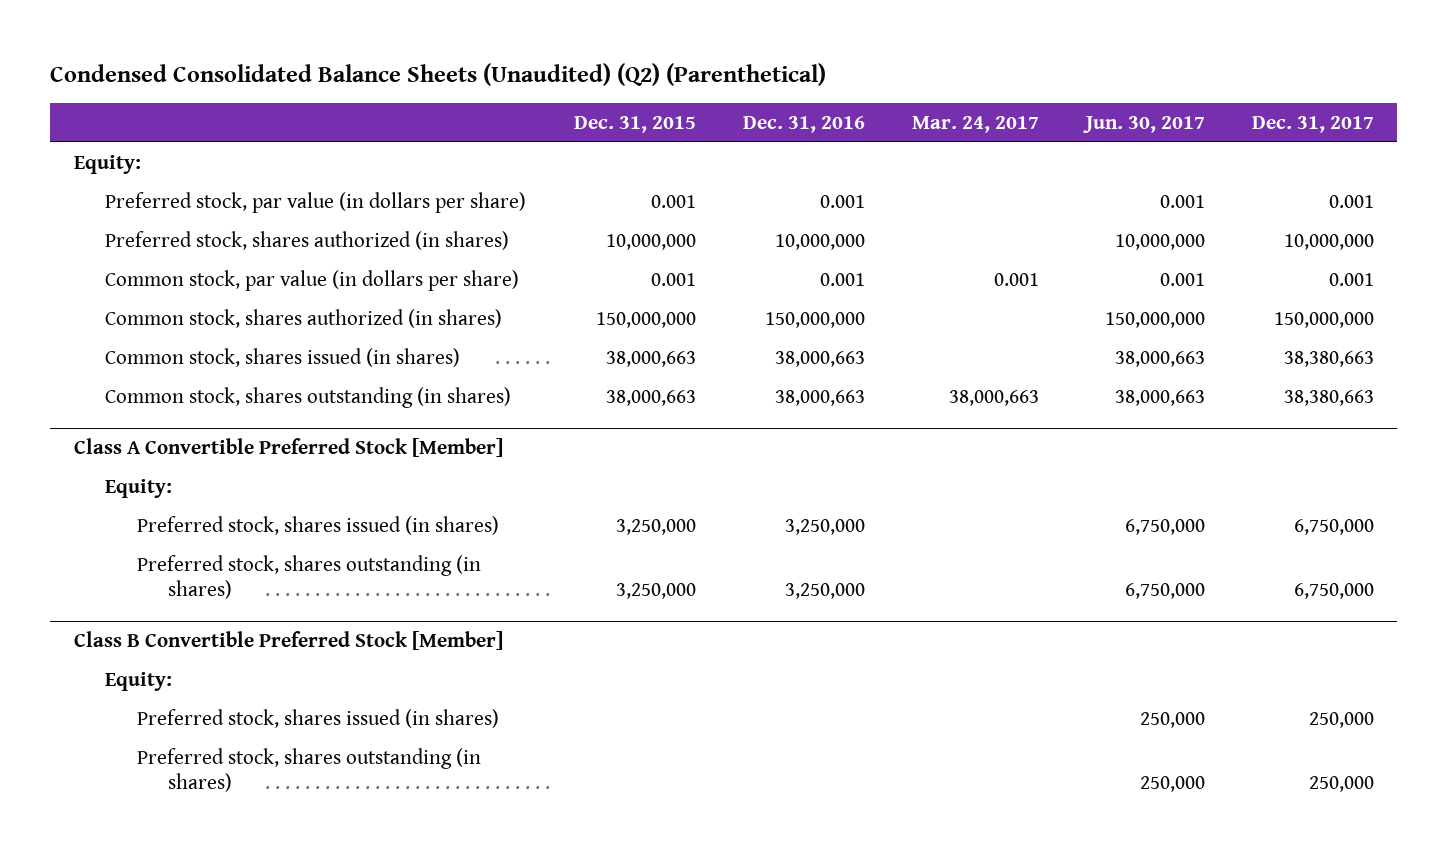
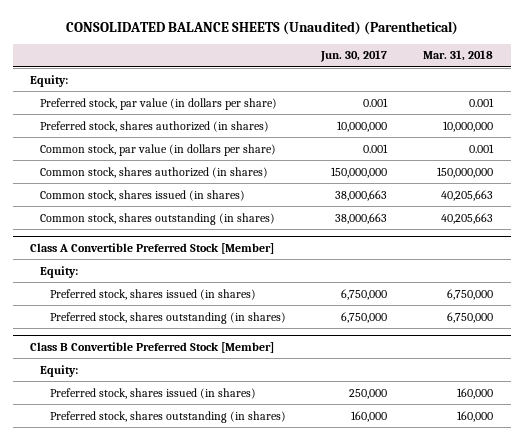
- Condensed Consolidated Balance Sheets (Unaudited) (Q2) (Parenthetical)
+ CONSOLIDATED BALANCE SHEETS (Unaudited) (Parenthetical)
- | Dec. 31, 2015 | Dec. 31, 2016 | Mar. 24, 2017 | Jun. 30, 2017 | Dec. 31, 2017
+ | Jun. 30, 2017 | Mar. 31, 2018
@ Class B Convertible Preferred Stock [Member]
- Preferred stock, shares outstanding (in shares) | | | | 250,000 | 250,000
+ Preferred stock, shares outstanding (in shares) | 160,000 | 160,000

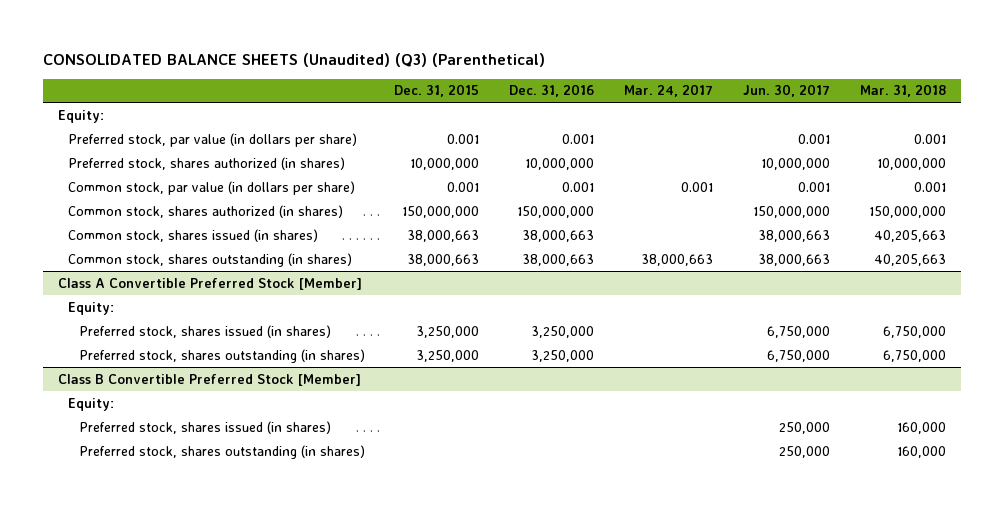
- CONSOLIDATED BALANCE SHEETS (Unaudited) (Parenthetical)
+ CONSOLIDATED BALANCE SHEETS (Unaudited) (Q3) (Parenthetical)
- | Jun. 30, 2017 | Mar. 31, 2018
+ | Dec. 31, 2015 | Dec. 31, 2016 | Mar. 24, 2017 | Jun. 30, 2017 | Mar. 31, 2018
@ Class B Convertible Preferred Stock [Member]
- Preferred stock, shares outstanding (in shares) | 160,000 | 160,000
+ Preferred stock, shares outstanding (in shares) | | | | 250,000 | 160,000

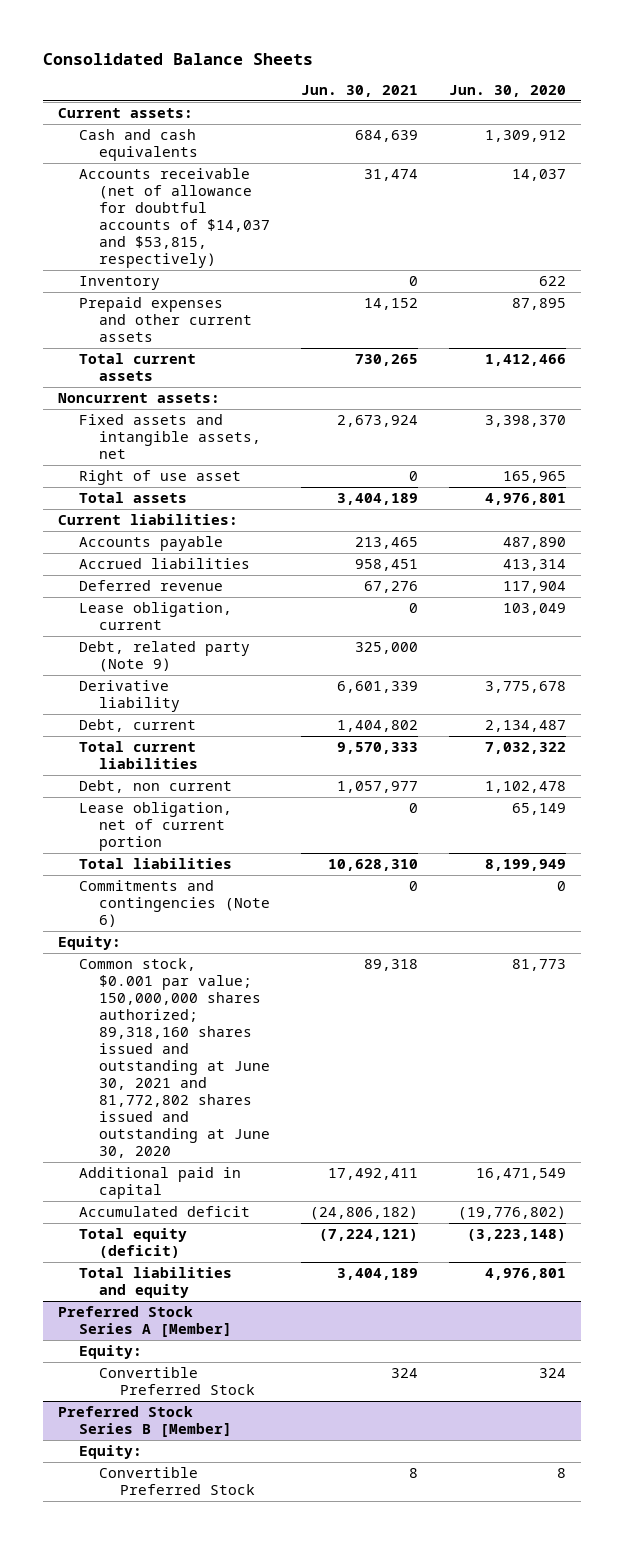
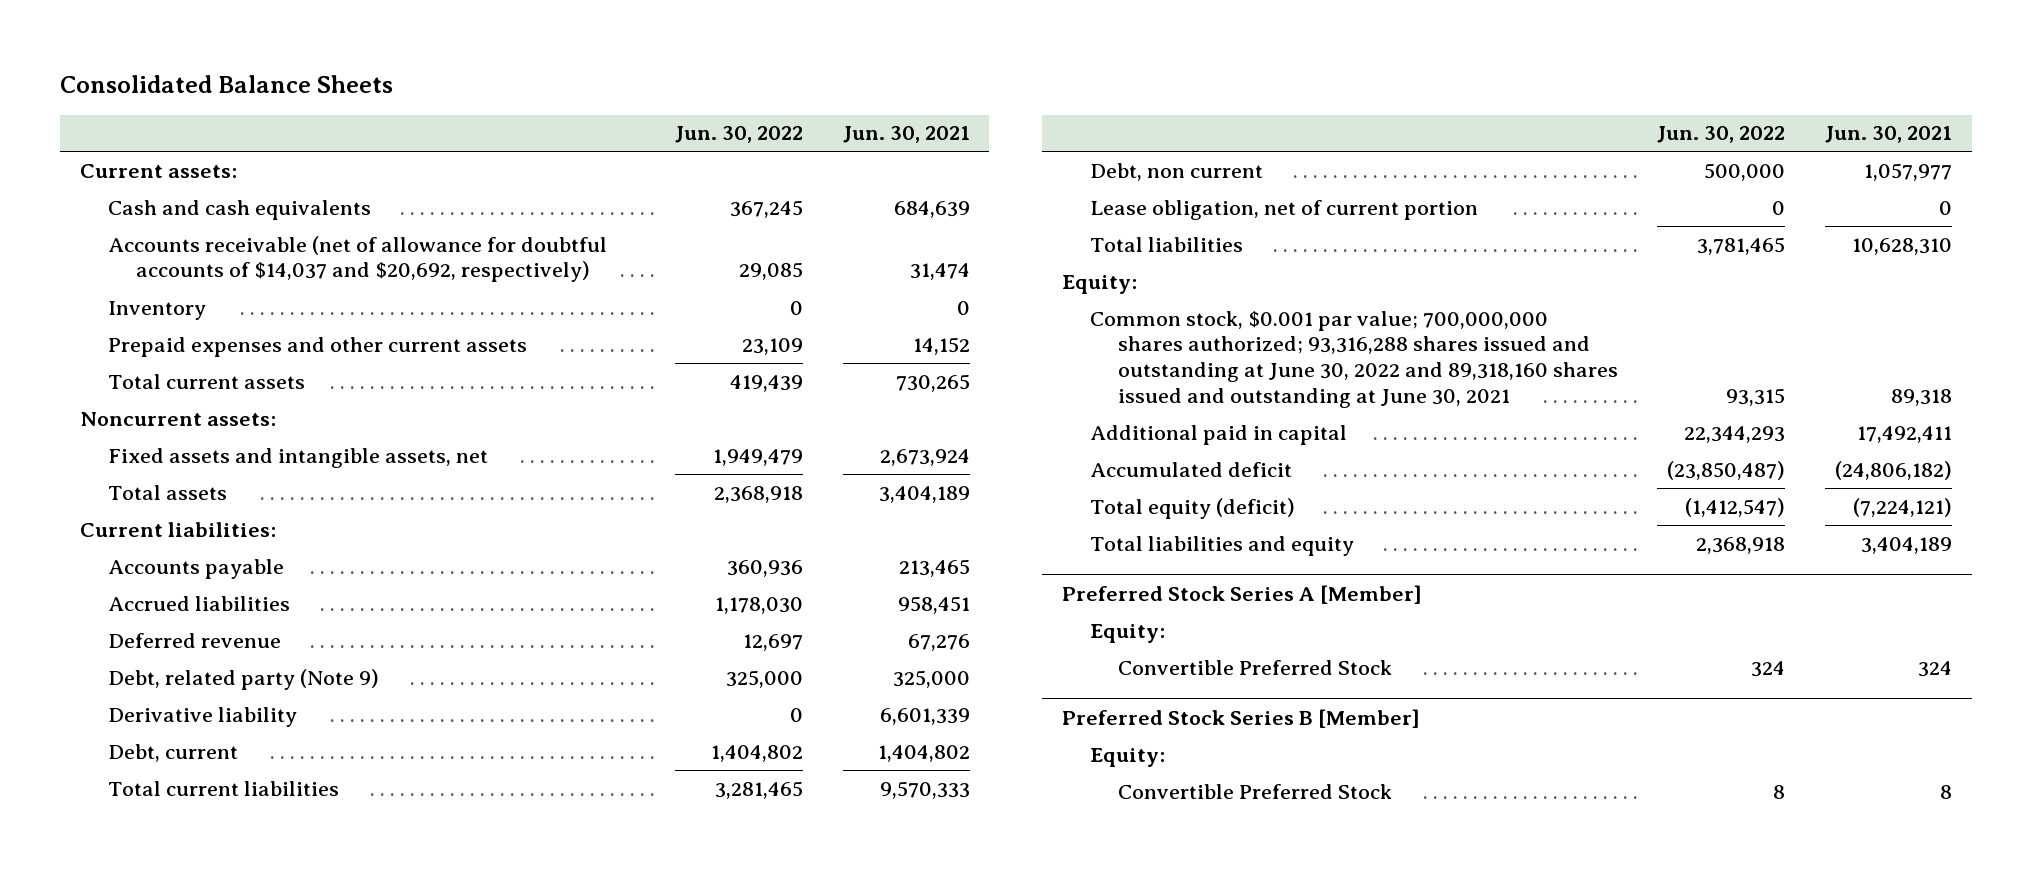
- | Jun. 30, 2021 | Jun. 30, 2020
+ | Jun. 30, 2022 | Jun. 30, 2021
- Accounts receivable (net of allowance for doubtful accounts of $14,037 and $53,815, respectively) | 31,474 | 14,037
+ Accounts receivable (net of allowance for doubtful accounts of $14,037 and $20,692, respectively) | 29,085 | 31,474
- Right of use asset | 0 | 165,965
- Lease obligation, current | 0 | 103,049
- Commitments and contingencies (Note 6) | 0 | 0
- Common stock, $0.001 par value; 150,000,000 shares authorized; 89,318,160 shares issued and outstanding at June 30, 2021 and 81,772,802 shares issued and outstanding at June 30, 2020 | 89,318 | 81,773
+ Common stock, $0.001 par value; 700,000,000 shares authorized; 93,316,288 shares issued and outstanding at June 30, 2022 and 89,318,160 shares issued and outstanding at June 30, 2021 | 93,315 | 89,318

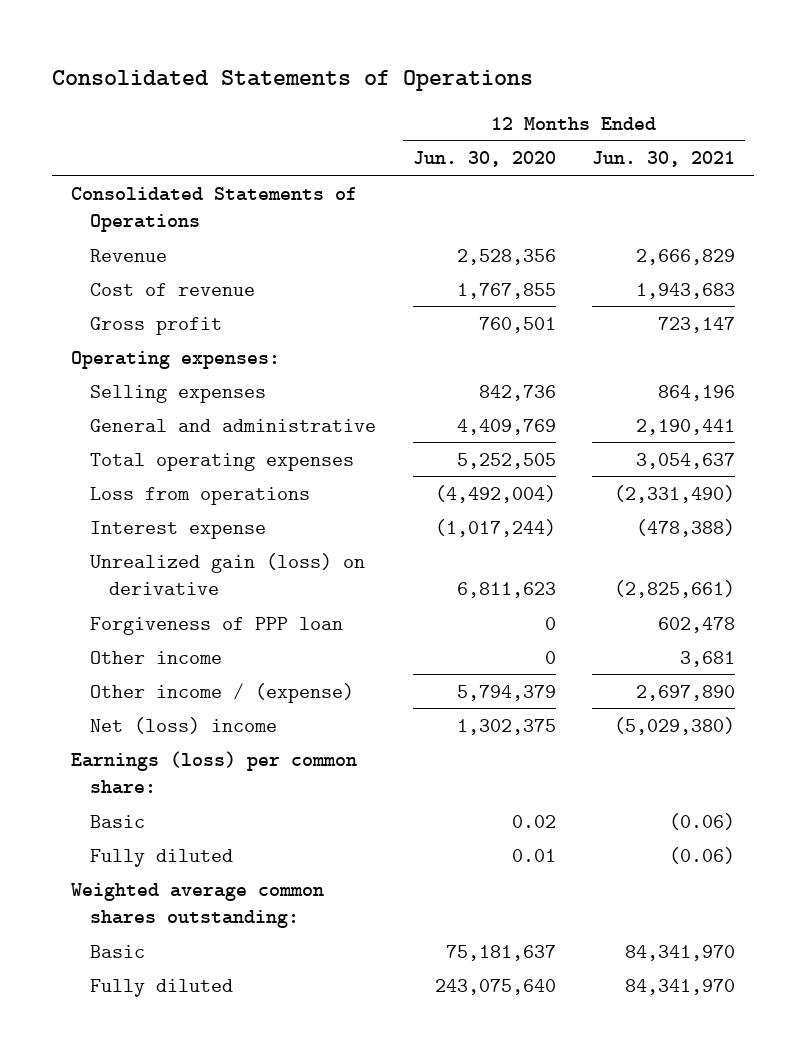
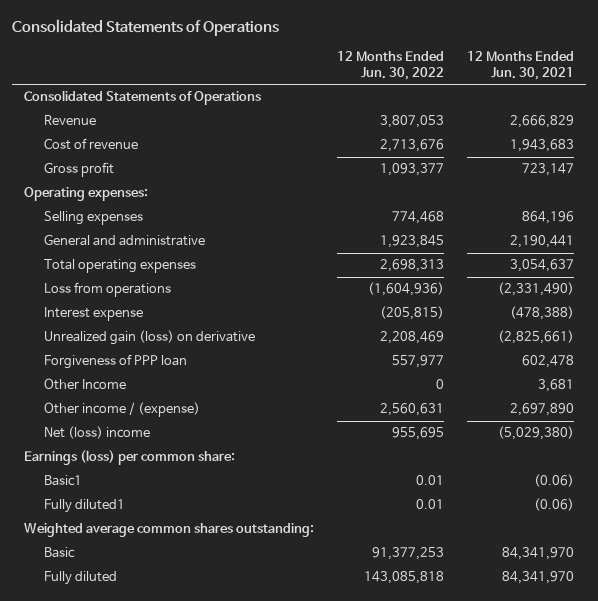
- | 12 Months Ended Jun. 30, 2020 | 12 Months Ended Jun. 30, 2021
+ | 12 Months Ended Jun. 30, 2022 | 12 Months Ended Jun. 30, 2021
- Other income | 0 | 3,681
+ Other Income | 0 | 3,681
- Basic | 0.02 | (0.06)
- Fully diluted | 0.01 | (0.06)
+ Basic1 | 0.01 | (0.06)
+ Fully diluted1 | 0.01 | (0.06)

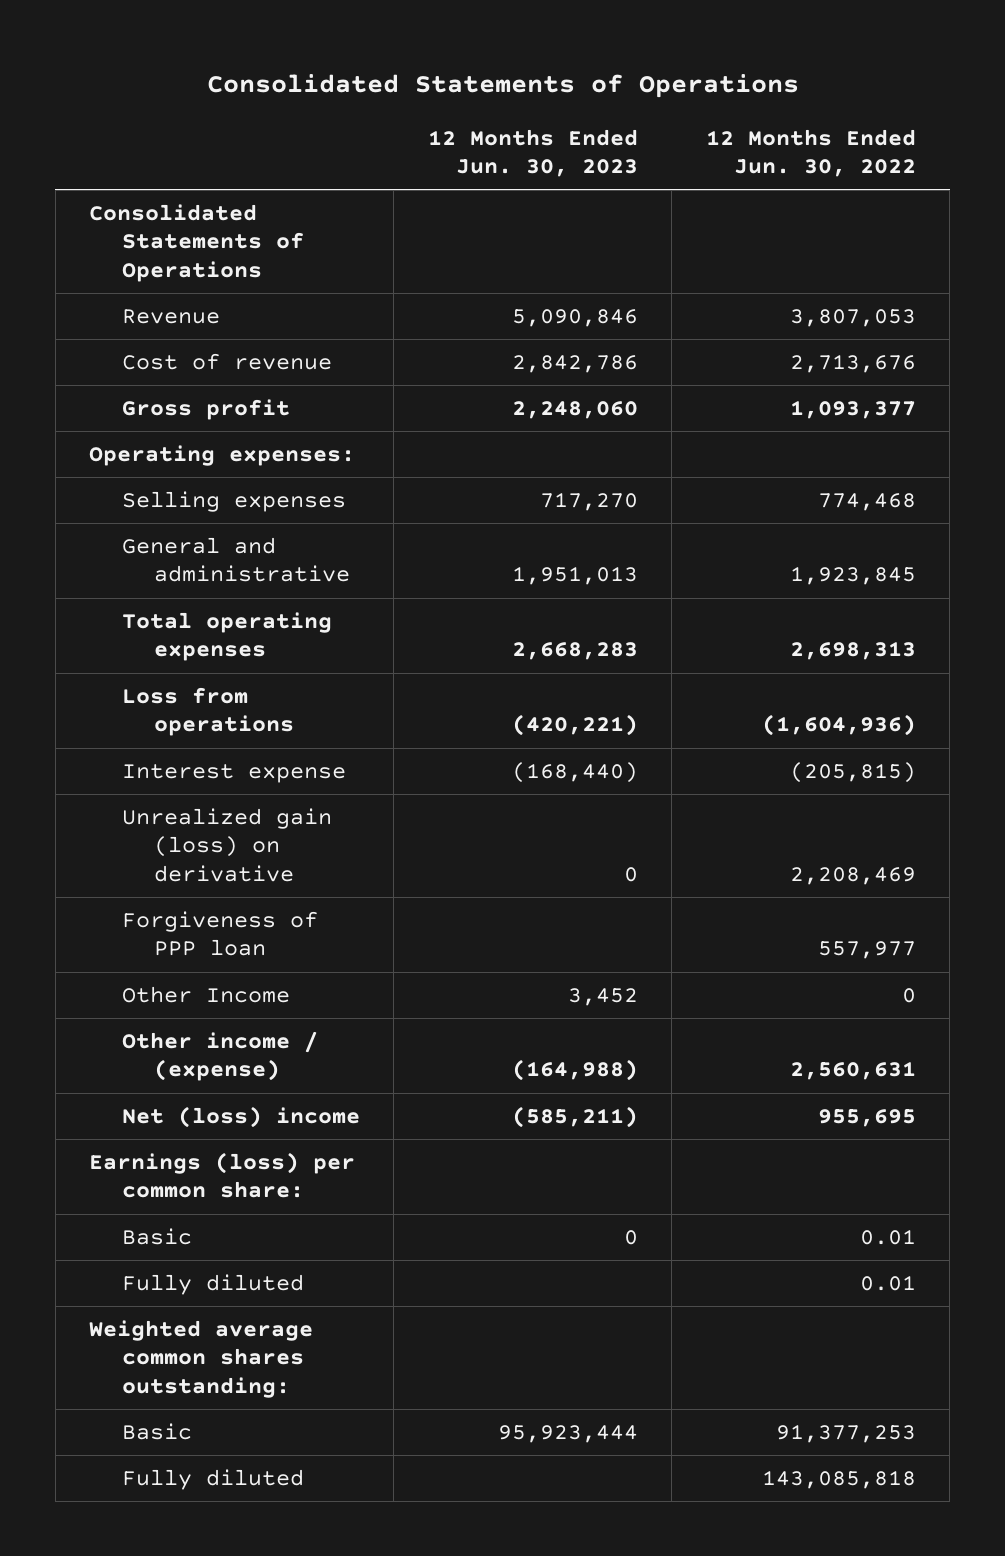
- | 12 Months Ended Jun. 30, 2022 | 12 Months Ended Jun. 30, 2021
+ | 12 Months Ended Jun. 30, 2023 | 12 Months Ended Jun. 30, 2022
- Basic1 | 0.01 | (0.06)
- Fully diluted1 | 0.01 | (0.06)
+ Basic | 0 | 0.01
+ Fully diluted | | 0.01

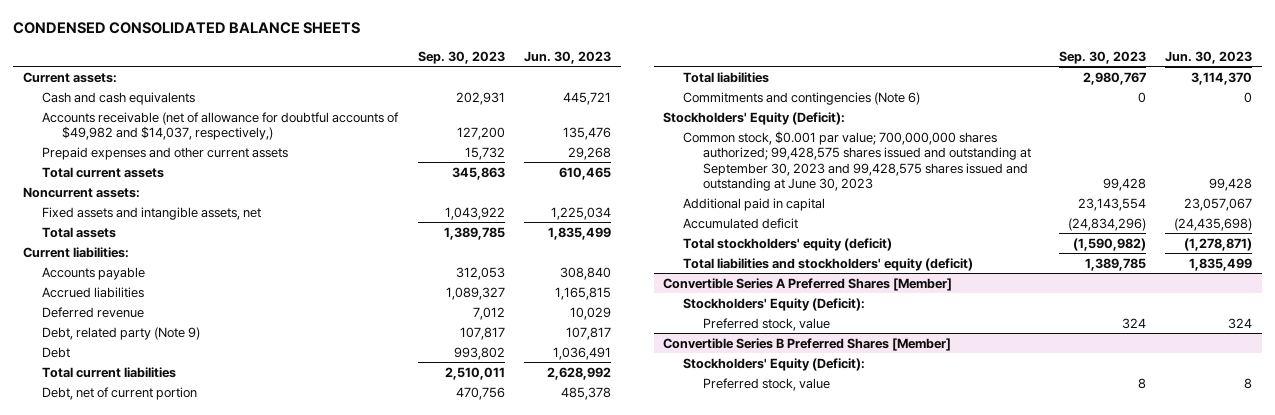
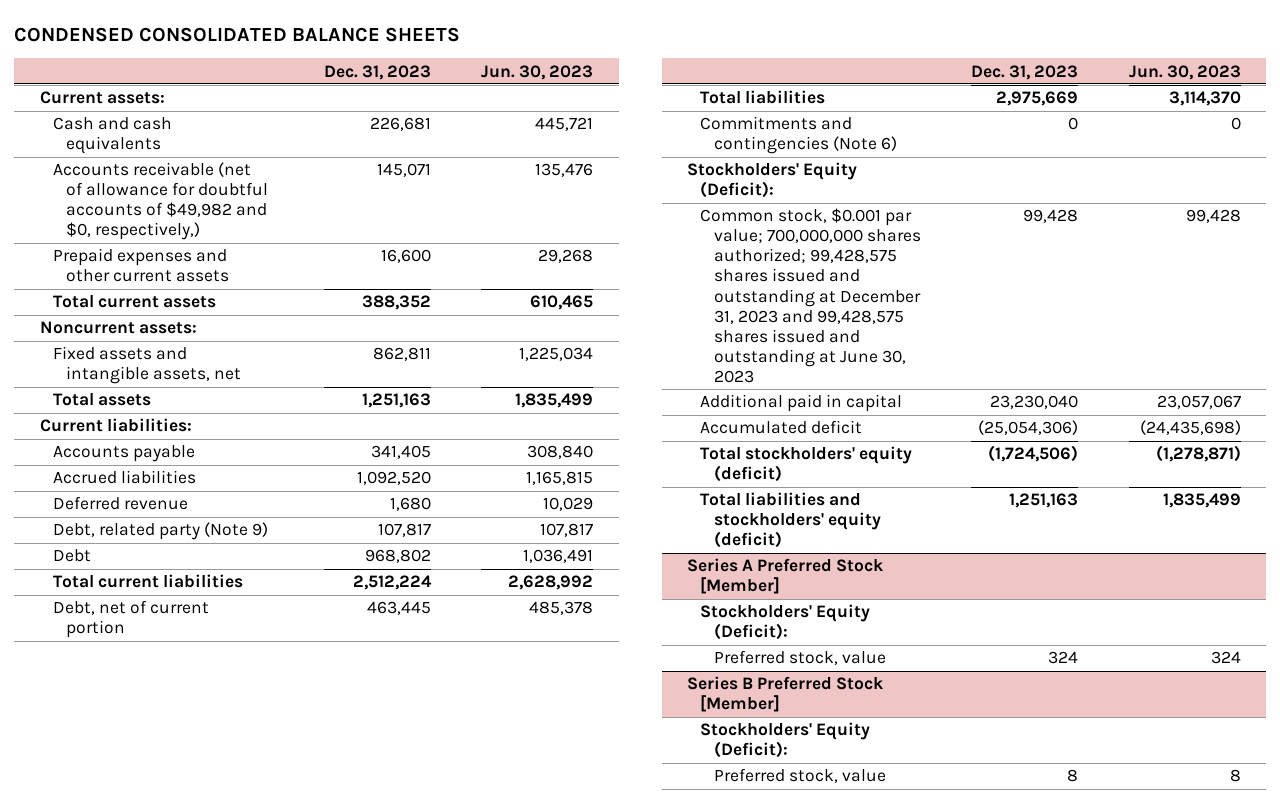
- | Sep. 30, 2023 | Jun. 30, 2023
+ | Dec. 31, 2023 | Jun. 30, 2023
- Accounts receivable (net of allowance for doubtful accounts of $49,982 and $14,037, respectively,) | 127,200 | 135,476
+ Accounts receivable (net of allowance for doubtful accounts of $49,982 and $0, respectively,) | 145,071 | 135,476
- Common stock, $0.001 par value; 700,000,000 shares authorized; 99,428,575 shares issued and outstanding at September 30, 2023 and 99,428,575 shares issued and outstanding at June 30, 2023 | 99,428 | 99,428
+ Common stock, $0.001 par value; 700,000,000 shares authorized; 99,428,575 shares issued and outstanding at December 31, 2023 and 99,428,575 shares issued and outstanding at June 30, 2023 | 99,428 | 99,428
- Convertible Series A Preferred Shares [Member]
+ Series A Preferred Stock [Member]
- Convertible Series B Preferred Shares [Member]
+ Series B Preferred Stock [Member]

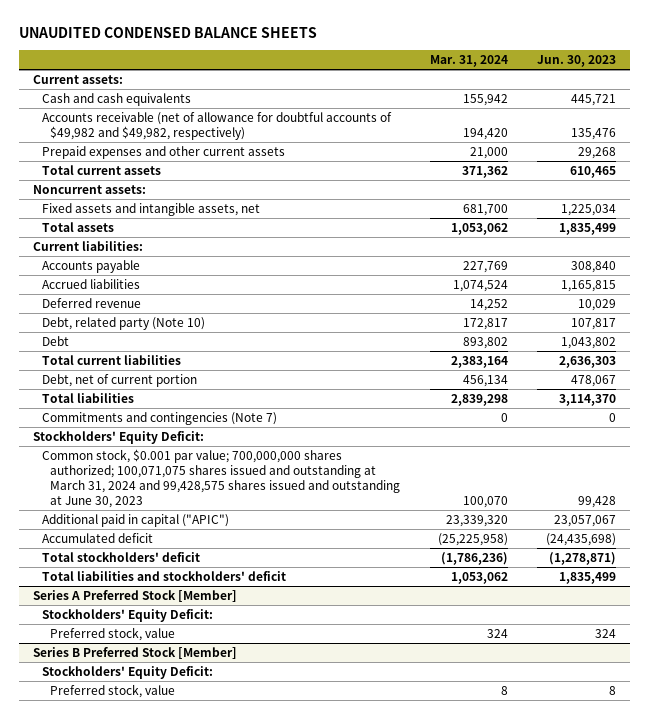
- CONDENSED CONSOLIDATED BALANCE SHEETS
+ UNAUDITED CONDENSED BALANCE SHEETS
- | Dec. 31, 2023 | Jun. 30, 2023
+ | Mar. 31, 2024 | Jun. 30, 2023
- Accounts receivable (net of allowance for doubtful accounts of $49,982 and $0, respectively,) | 145,071 | 135,476
+ Accounts receivable (net of allowance for doubtful accounts of $49,982 and $49,982, respectively) | 194,420 | 135,476
- Debt, related party (Note 9) | 107,817 | 107,817
- Debt | 968,802 | 1,036,491
- Total current liabilities | 2,512,224 | 2,628,992
- Debt, net of current portion | 463,445 | 485,378
+ Debt, related party (Note 10) | 172,817 | 107,817
+ Debt | 893,802 | 1,043,802
+ Total current liabilities | 2,383,164 | 2,636,303
+ Debt, net of current portion | 456,134 | 478,067
- Commitments and contingencies (Note 6) | 0 | 0
- Stockholders' Equity (Deficit):
- Common stock, $0.001 par value; 700,000,000 shares authorized; 99,428,575 shares issued and outstanding at December 31, 2023 and 99,428,575 shares issued and outstanding at June 30, 2023 | 99,428 | 99,428
- Additional paid in capital | 23,230,040 | 23,057,067
+ Commitments and contingencies (Note 7) | 0 | 0
+ Stockholders' Equity Deficit:
+ Common stock, $0.001 par value; 700,000,000 shares authorized; 100,071,075 shares issued and outstanding at March 31, 2024 and 99,428,575 shares issued and outstanding at June 30, 2023 | 100,070 | 99,428
+ Additional paid in capital ("APIC") | 23,339,320 | 23,057,067
- Total stockholders' equity (deficit) | (1,724,506) | (1,278,871)
- Total liabilities and stockholders' equity (deficit) | 1,251,163 | 1,835,499
+ Total stockholders' deficit | (1,786,236) | (1,278,871)
+ Total liabilities and stockholders' deficit | 1,053,062 | 1,835,499
@ Series A Preferred Stock [Member]
- Stockholders' Equity (Deficit):
+ Stockholders' Equity Deficit:
@ Series B Preferred Stock [Member]
- Stockholders' Equity (Deficit):
+ Stockholders' Equity Deficit:

